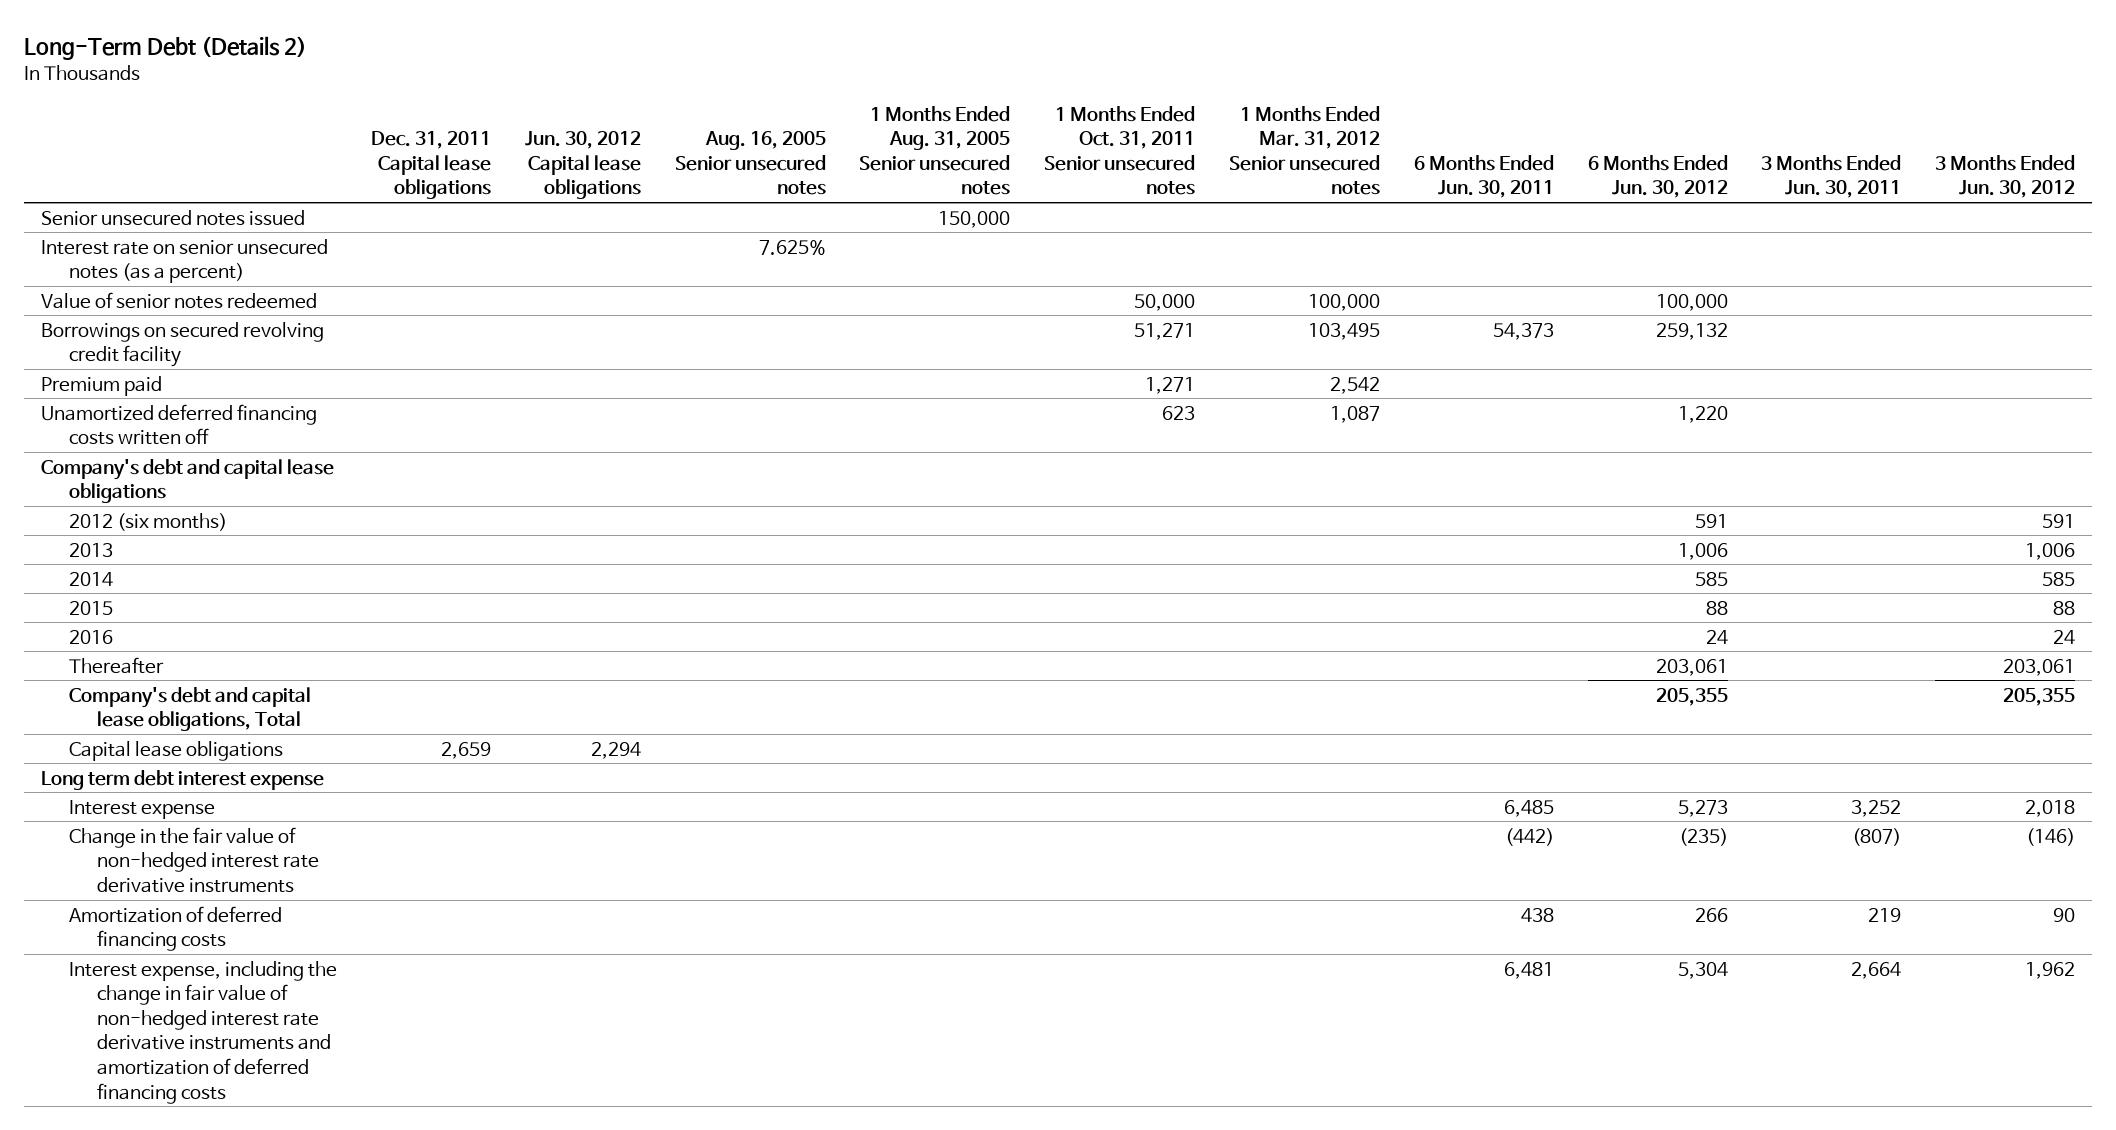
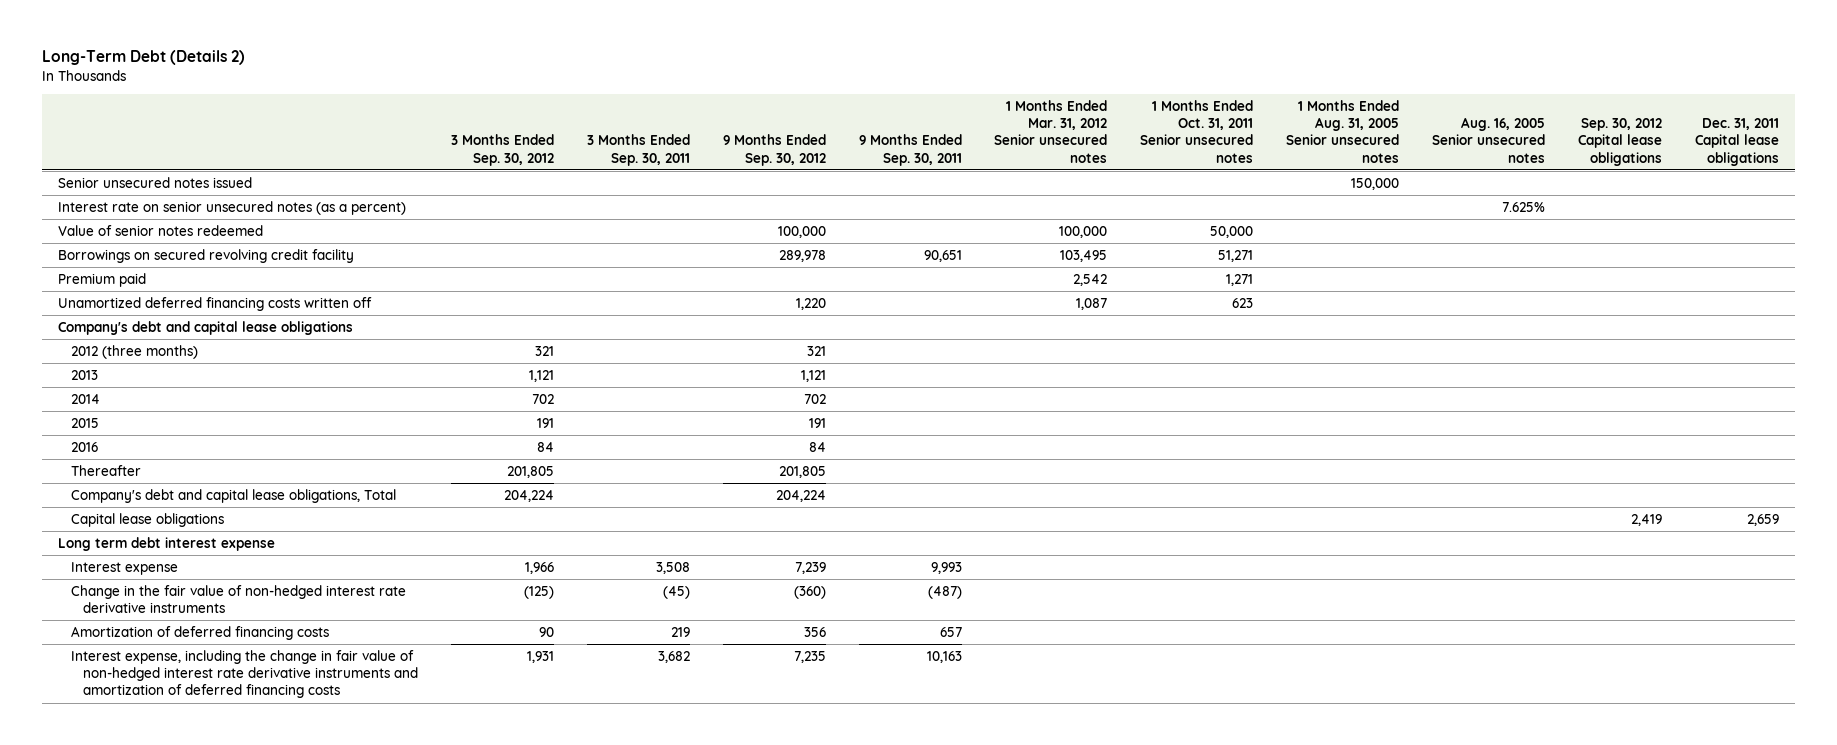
- | Dec. 31, 2011 Capital lease obligations | Jun. 30, 2012 Capital lease obligations | Aug. 16, 2005 Senior unsecured notes | 1 Months Ended Aug. 31, 2005 Senior unsecured notes | 1 Months Ended Oct. 31, 2011 Senior unsecured notes | 1 Months Ended Mar. 31, 2012 Senior unsecured notes | 6 Months Ended Jun. 30, 2011 | 6 Months Ended Jun. 30, 2012 | 3 Months Ended Jun. 30, 2011 | 3 Months Ended Jun. 30, 2012
+ | 3 Months Ended Sep. 30, 2012 | 3 Months Ended Sep. 30, 2011 | 9 Months Ended Sep. 30, 2012 | 9 Months Ended Sep. 30, 2011 | 1 Months Ended Mar. 31, 2012 Senior unsecured notes | 1 Months Ended Oct. 31, 2011 Senior unsecured notes | 1 Months Ended Aug. 31, 2005 Senior unsecured notes | Aug. 16, 2005 Senior unsecured notes | Sep. 30, 2012 Capital lease obligations | Dec. 31, 2011 Capital lease obligations
- 2012 (six months) | | | | | | | | 591 | | 591
+ 2012 (three months) | 321 | | 321 | | | | | | |

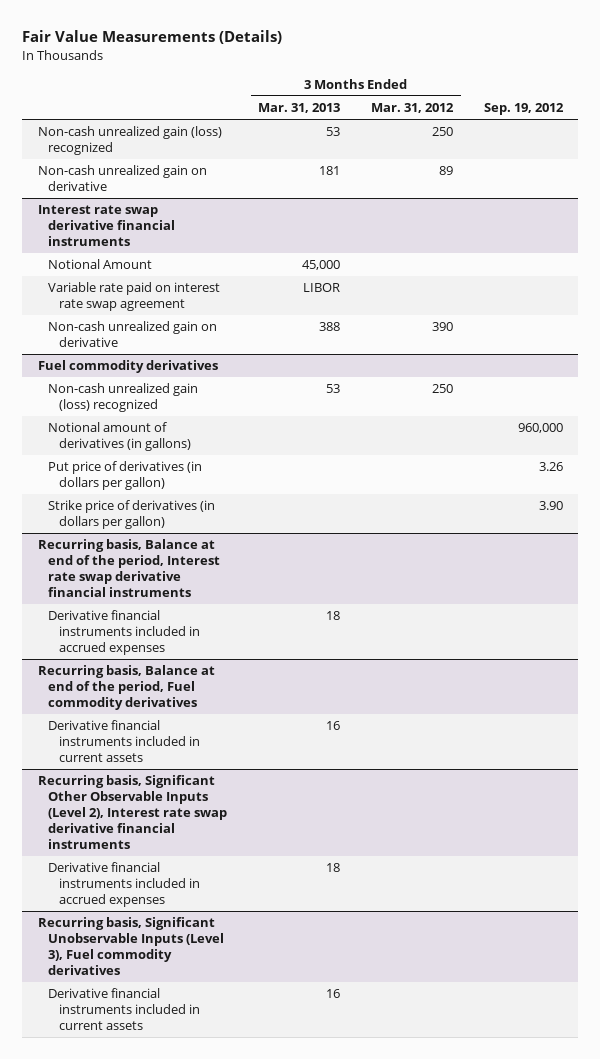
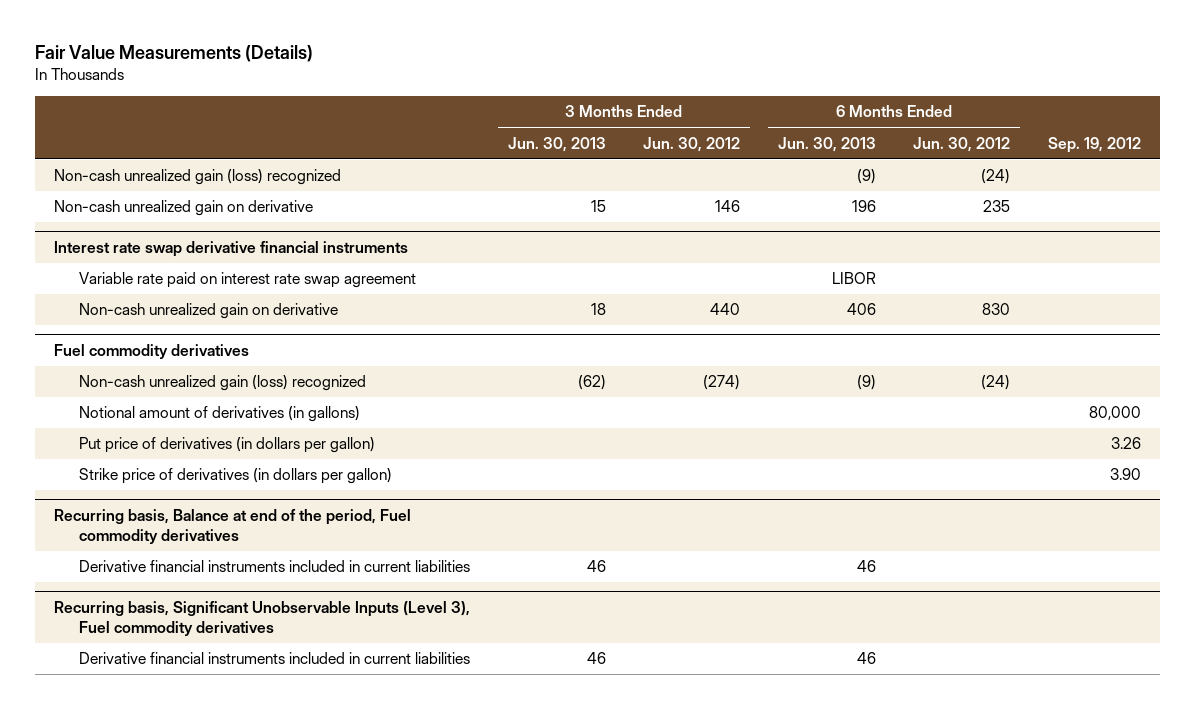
- | 3 Months Ended Mar. 31, 2013 | 3 Months Ended Mar. 31, 2012 | Sep. 19, 2012
+ | 3 Months Ended Jun. 30, 2013 | 3 Months Ended Jun. 30, 2012 | 6 Months Ended Jun. 30, 2013 | 6 Months Ended Jun. 30, 2012 | Sep. 19, 2012
@ Interest rate swap derivative financial instruments
- Notional Amount | 45,000 | |
@ Fuel commodity derivatives
- Notional amount of derivatives (in gallons) | | | 960,000
+ Notional amount of derivatives (in gallons) | | | | | 80,000
- Recurring basis, Balance at end of the period, Interest rate swap derivative financial instruments
- Derivative financial instruments included in accrued expenses | 18 | |
@ Recurring basis, Balance at end of the period, Fuel commodity derivatives
- Derivative financial instruments included in current assets | 16 | |
- Recurring basis, Significant Other Observable Inputs (Level 2), Interest rate swap derivative financial instruments
- Derivative financial instruments included in accrued expenses | 18 | |
@ Recurring basis, Balance at end of the period, Fuel commodity derivatives
+ Derivative financial instruments included in current liabilities | 46 | | 46 | |
@ Recurring basis, Significant Unobservable Inputs (Level 3), Fuel commodity derivatives
- Derivative financial instruments included in current assets | 16 | |
+ Derivative financial instruments included in current liabilities | 46 | | 46 | |

